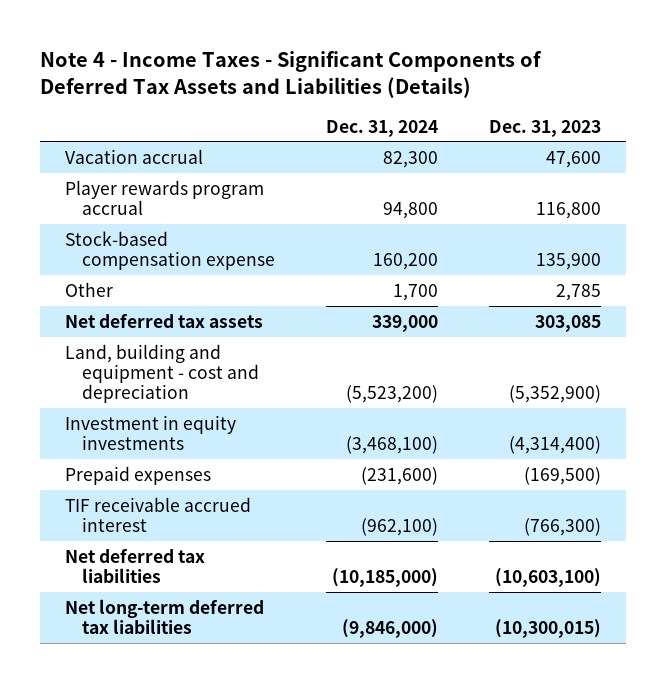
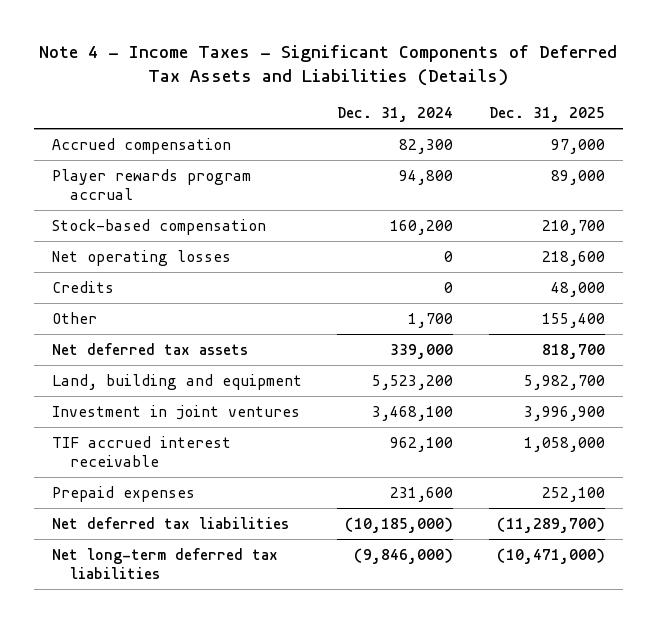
- | Dec. 31, 2024 | Dec. 31, 2023
+ | Dec. 31, 2024 | Dec. 31, 2025
- Vacation accrual | 82,300 | 47,600
+ Accrued compensation | 82,300 | 97,000
- Stock-based compensation expense | 160,200 | 135,900
+ Stock-based compensation | 160,200 | 210,700
+ Net operating losses | 0 | 218,600
+ Credits | 0 | 48,000
- Land, building and equipment - cost and depreciation | (5,523,200) | (5,352,900)
- Investment in equity investments | (3,468,100) | (4,314,400)
- Prepaid expenses | (231,600) | (169,500)
- TIF receivable accrued interest | (962,100) | (766,300)
+ Land, building and equipment | 5,523,200 | 5,982,700
+ Investment in joint ventures | 3,468,100 | 3,996,900
+ TIF accrued interest receivable | 962,100 | 1,058,000
+ Prepaid expenses | 231,600 | 252,100

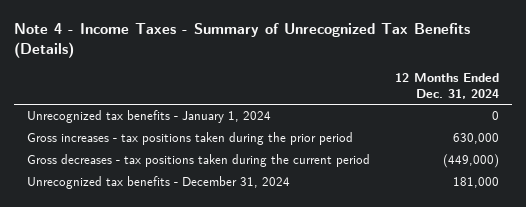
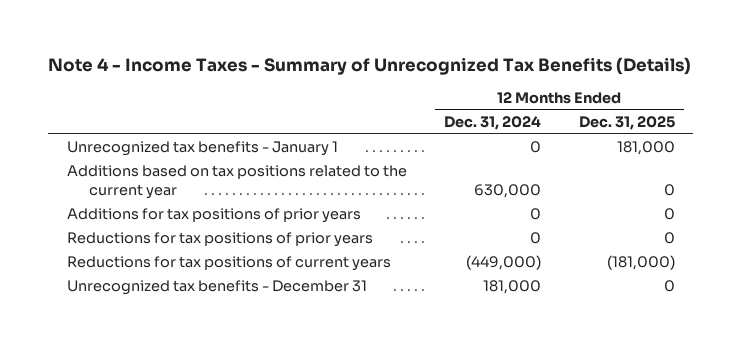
- | 12 Months Ended Dec. 31, 2024
+ | 12 Months Ended Dec. 31, 2024 | 12 Months Ended Dec. 31, 2025
- Unrecognized tax benefits - January 1, 2024 | 0
- Gross increases - tax positions taken during the prior period | 630,000
- Gross decreases - tax positions taken during the current period | (449,000)
- Unrecognized tax benefits - December 31, 2024 | 181,000
+ Unrecognized tax benefits - January 1 | 0 | 181,000
+ Additions based on tax positions related to the current year | 630,000 | 0
+ Additions for tax positions of prior years | 0 | 0
+ Reductions for tax positions of prior years | 0 | 0
+ Reductions for tax positions of current years | (449,000) | (181,000)
+ Unrecognized tax benefits - December 31 | 181,000 | 0

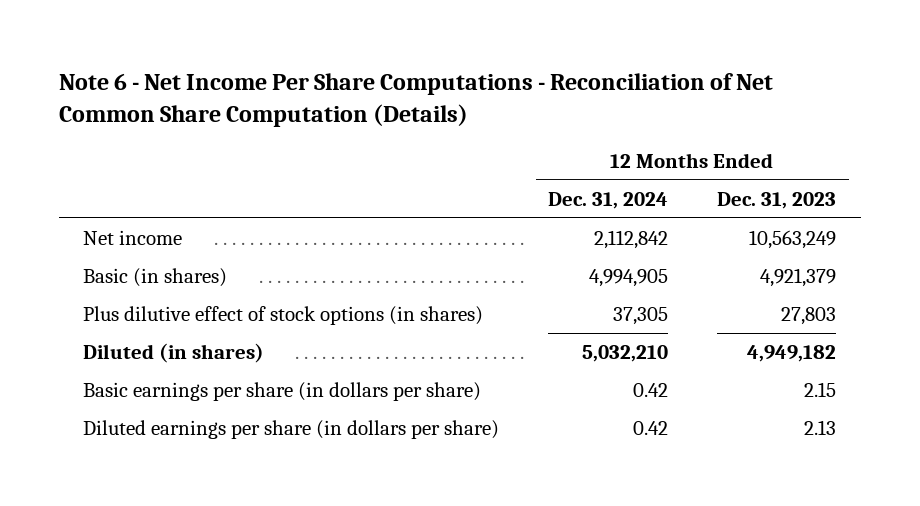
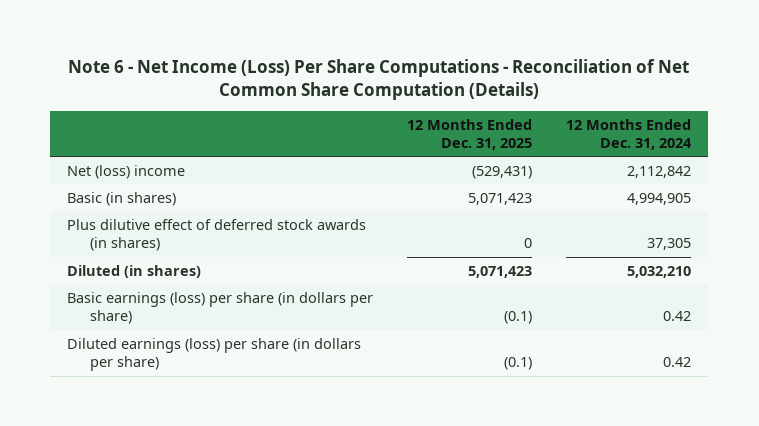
- Note 6 - Net Income Per Share Computations - Reconciliation of Net Common Share Computation (Details)
+ Note 6 - Net Income (Loss) Per Share Computations - Reconciliation of Net Common Share Computation (Details)
- | 12 Months Ended Dec. 31, 2024 | 12 Months Ended Dec. 31, 2023
+ | 12 Months Ended Dec. 31, 2025 | 12 Months Ended Dec. 31, 2024
- Net income | 2,112,842 | 10,563,249
+ Net (loss) income | (529,431) | 2,112,842
- Plus dilutive effect of stock options (in shares) | 37,305 | 27,803
+ Plus dilutive effect of deferred stock awards (in shares) | 0 | 37,305
- Basic earnings per share (in dollars per share) | 0.42 | 2.15
- Diluted earnings per share (in dollars per share) | 0.42 | 2.13
+ Basic earnings (loss) per share (in dollars per share) | (0.1) | 0.42
+ Diluted earnings (loss) per share (in dollars per share) | (0.1) | 0.42

